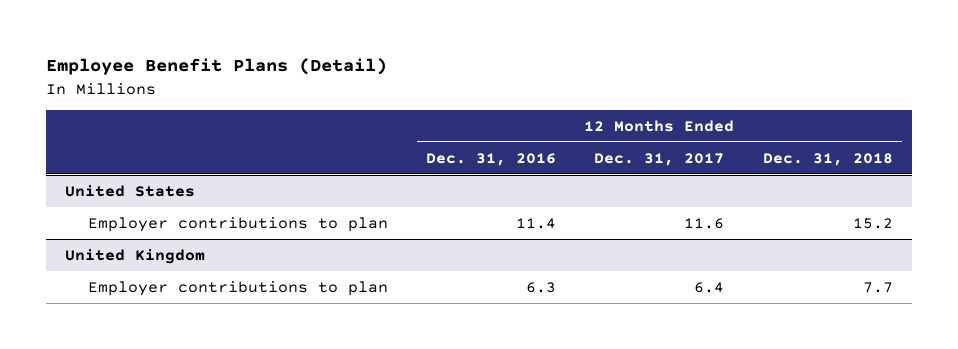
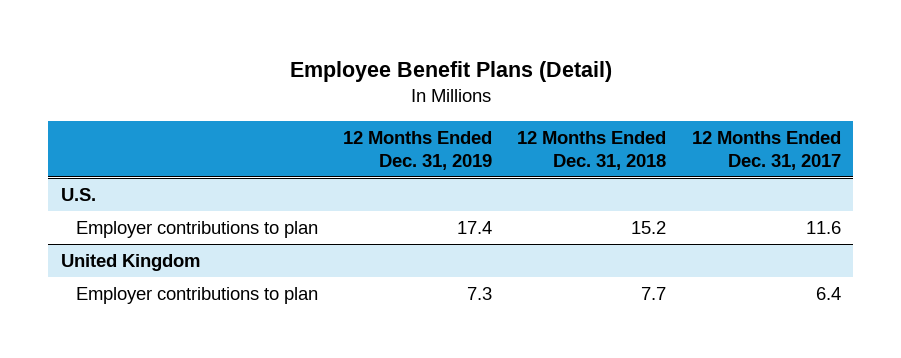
- | 12 Months Ended Dec. 31, 2016 | 12 Months Ended Dec. 31, 2017 | 12 Months Ended Dec. 31, 2018
+ | 12 Months Ended Dec. 31, 2019 | 12 Months Ended Dec. 31, 2018 | 12 Months Ended Dec. 31, 2017
- United States
+ U.S.

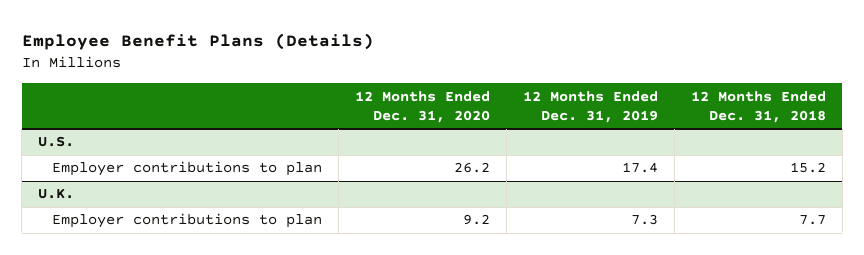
- Employee Benefit Plans (Detail)
+ Employee Benefit Plans (Details)
- | 12 Months Ended Dec. 31, 2019 | 12 Months Ended Dec. 31, 2018 | 12 Months Ended Dec. 31, 2017
+ | 12 Months Ended Dec. 31, 2020 | 12 Months Ended Dec. 31, 2019 | 12 Months Ended Dec. 31, 2018
- United Kingdom
+ U.K.

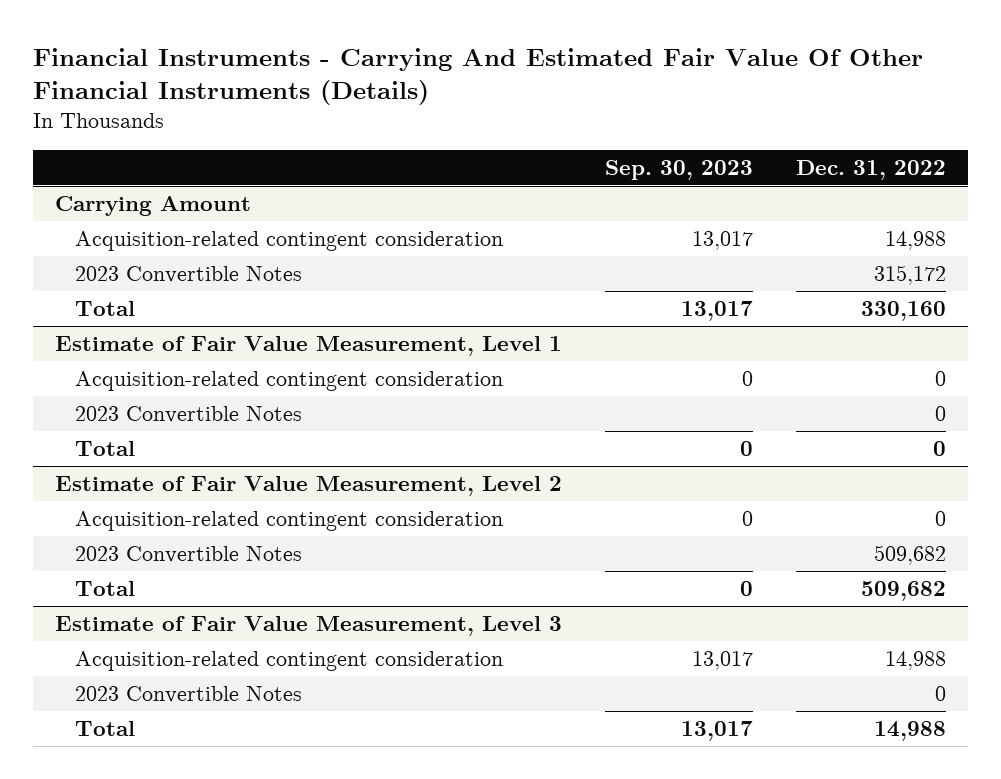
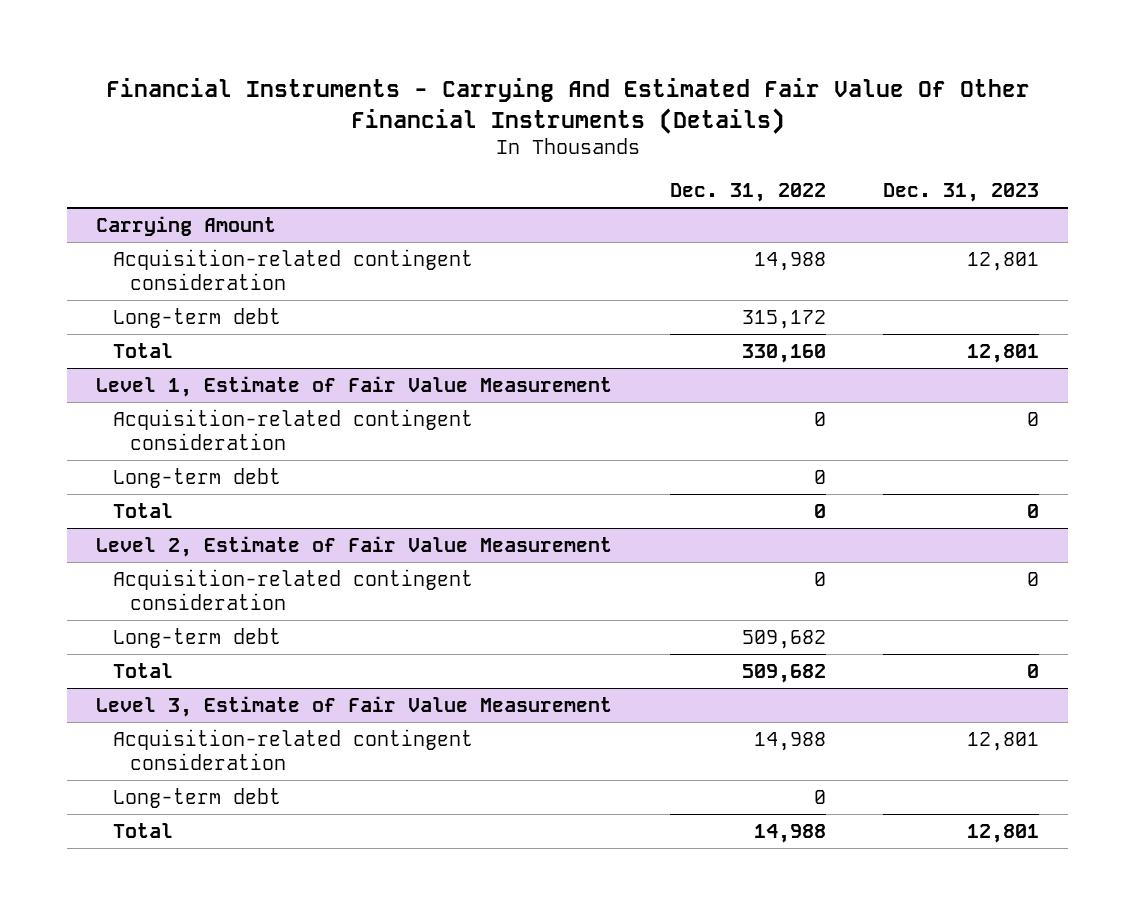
- | Sep. 30, 2023 | Dec. 31, 2022
+ | Dec. 31, 2022 | Dec. 31, 2023
@ Carrying Amount
- 2023 Convertible Notes | | 315,172
+ Long-term debt | 315,172 |
- Estimate of Fair Value Measurement, Level 1
+ Level 1, Estimate of Fair Value Measurement
- 2023 Convertible Notes | | 0
+ Long-term debt | 0 |
- Estimate of Fair Value Measurement, Level 2
+ Level 2, Estimate of Fair Value Measurement
- 2023 Convertible Notes | | 509,682
+ Long-term debt | 509,682 |
- Estimate of Fair Value Measurement, Level 3
+ Level 3, Estimate of Fair Value Measurement
- 2023 Convertible Notes | | 0
+ Long-term debt | 0 |

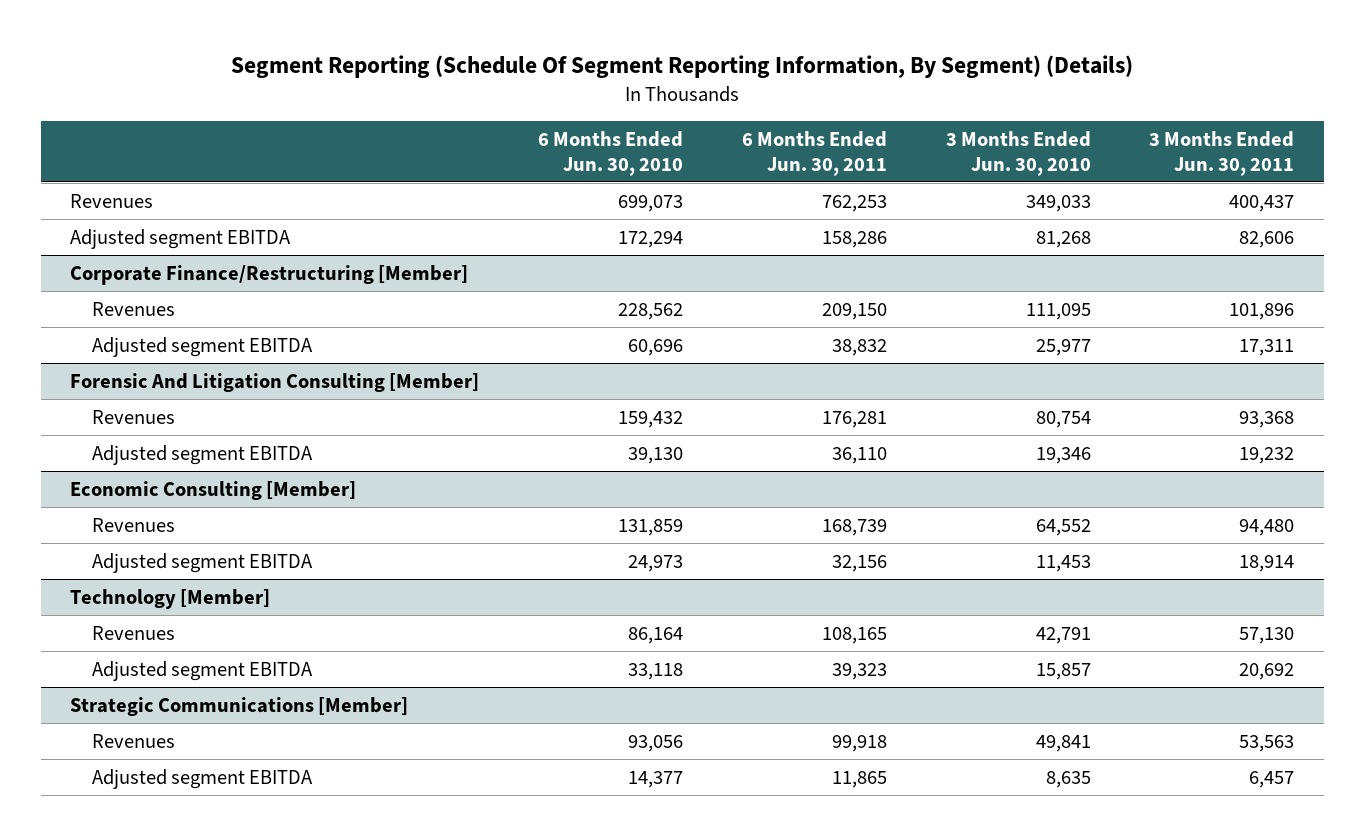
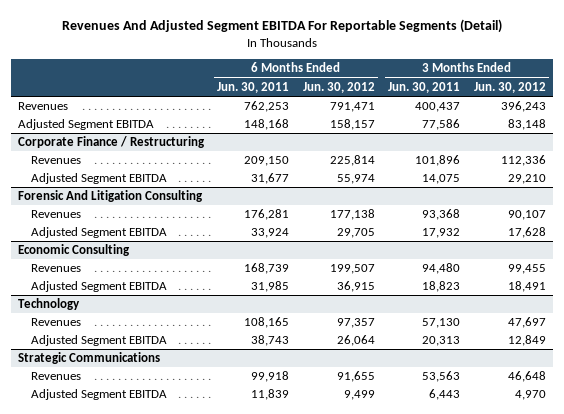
- Segment Reporting (Schedule Of Segment Reporting Information, By Segment) (Details)
+ Revenues And Adjusted Segment EBITDA For Reportable Segments (Detail)
- | 6 Months Ended Jun. 30, 2010 | 6 Months Ended Jun. 30, 2011 | 3 Months Ended Jun. 30, 2010 | 3 Months Ended Jun. 30, 2011
+ | 6 Months Ended Jun. 30, 2011 | 6 Months Ended Jun. 30, 2012 | 3 Months Ended Jun. 30, 2011 | 3 Months Ended Jun. 30, 2012
- Adjusted segment EBITDA | 172,294 | 158,286 | 81,268 | 82,606
- Corporate Finance/Restructuring [Member]
+ Adjusted Segment EBITDA | 148,168 | 158,157 | 77,586 | 83,148
+ Corporate Finance / Restructuring
- Adjusted segment EBITDA | 60,696 | 38,832 | 25,977 | 17,311
- Forensic And Litigation Consulting [Member]
+ Adjusted Segment EBITDA | 31,677 | 55,974 | 14,075 | 29,210
+ Forensic And Litigation Consulting
- Adjusted segment EBITDA | 39,130 | 36,110 | 19,346 | 19,232
- Economic Consulting [Member]
+ Adjusted Segment EBITDA | 33,924 | 29,705 | 17,932 | 17,628
+ Economic Consulting
- Adjusted segment EBITDA | 24,973 | 32,156 | 11,453 | 18,914
- Technology [Member]
+ Adjusted Segment EBITDA | 31,985 | 36,915 | 18,823 | 18,491
+ Technology
- Adjusted segment EBITDA | 33,118 | 39,323 | 15,857 | 20,692
- Strategic Communications [Member]
+ Adjusted Segment EBITDA | 38,743 | 26,064 | 20,313 | 12,849
+ Strategic Communications
- Adjusted segment EBITDA | 14,377 | 11,865 | 8,635 | 6,457
+ Adjusted Segment EBITDA | 11,839 | 9,499 | 6,443 | 4,970

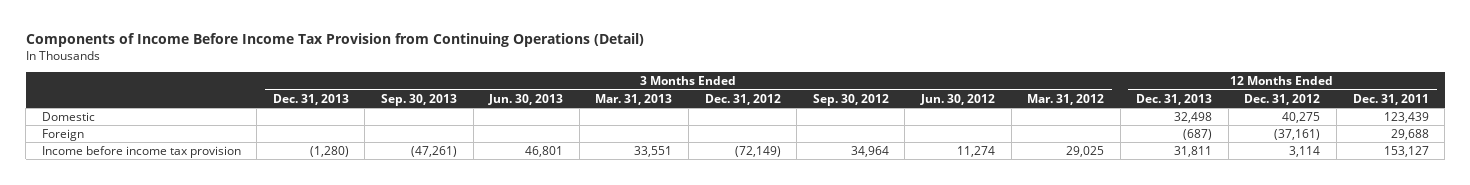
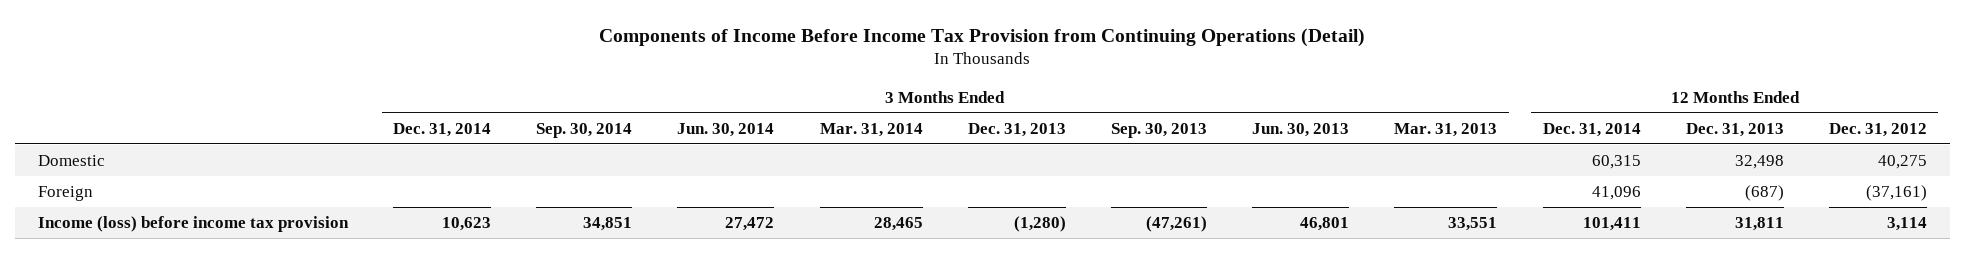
- | 3 Months Ended Dec. 31, 2013 | 3 Months Ended Sep. 30, 2013 | 3 Months Ended Jun. 30, 2013 | 3 Months Ended Mar. 31, 2013 | 3 Months Ended Dec. 31, 2012 | 3 Months Ended Sep. 30, 2012 | 3 Months Ended Jun. 30, 2012 | 3 Months Ended Mar. 31, 2012 | 12 Months Ended Dec. 31, 2013 | 12 Months Ended Dec. 31, 2012 | 12 Months Ended Dec. 31, 2011
+ | 3 Months Ended Dec. 31, 2014 | 3 Months Ended Sep. 30, 2014 | 3 Months Ended Jun. 30, 2014 | 3 Months Ended Mar. 31, 2014 | 3 Months Ended Dec. 31, 2013 | 3 Months Ended Sep. 30, 2013 | 3 Months Ended Jun. 30, 2013 | 3 Months Ended Mar. 31, 2013 | 12 Months Ended Dec. 31, 2014 | 12 Months Ended Dec. 31, 2013 | 12 Months Ended Dec. 31, 2012
- Income before income tax provision | (1,280) | (47,261) | 46,801 | 33,551 | (72,149) | 34,964 | 11,274 | 29,025 | 31,811 | 3,114 | 153,127
+ Income (loss) before income tax provision | 10,623 | 34,851 | 27,472 | 28,465 | (1,280) | (47,261) | 46,801 | 33,551 | 101,411 | 31,811 | 3,114

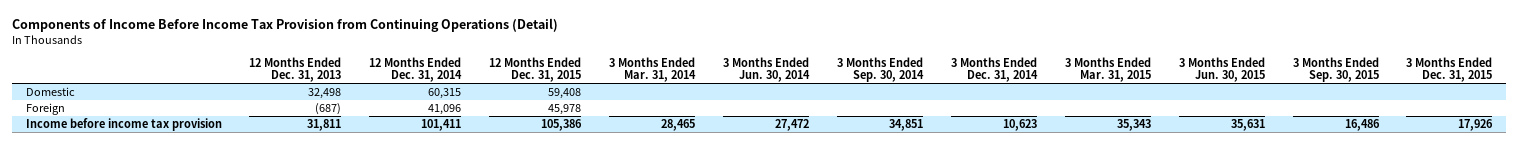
- | 3 Months Ended Dec. 31, 2014 | 3 Months Ended Sep. 30, 2014 | 3 Months Ended Jun. 30, 2014 | 3 Months Ended Mar. 31, 2014 | 3 Months Ended Dec. 31, 2013 | 3 Months Ended Sep. 30, 2013 | 3 Months Ended Jun. 30, 2013 | 3 Months Ended Mar. 31, 2013 | 12 Months Ended Dec. 31, 2014 | 12 Months Ended Dec. 31, 2013 | 12 Months Ended Dec. 31, 2012
+ | 12 Months Ended Dec. 31, 2013 | 12 Months Ended Dec. 31, 2014 | 12 Months Ended Dec. 31, 2015 | 3 Months Ended Mar. 31, 2014 | 3 Months Ended Jun. 30, 2014 | 3 Months Ended Sep. 30, 2014 | 3 Months Ended Dec. 31, 2014 | 3 Months Ended Mar. 31, 2015 | 3 Months Ended Jun. 30, 2015 | 3 Months Ended Sep. 30, 2015 | 3 Months Ended Dec. 31, 2015
- Income (loss) before income tax provision | 10,623 | 34,851 | 27,472 | 28,465 | (1,280) | (47,261) | 46,801 | 33,551 | 101,411 | 31,811 | 3,114
+ Income before income tax provision | 31,811 | 101,411 | 105,386 | 28,465 | 27,472 | 34,851 | 10,623 | 35,343 | 35,631 | 16,486 | 17,926

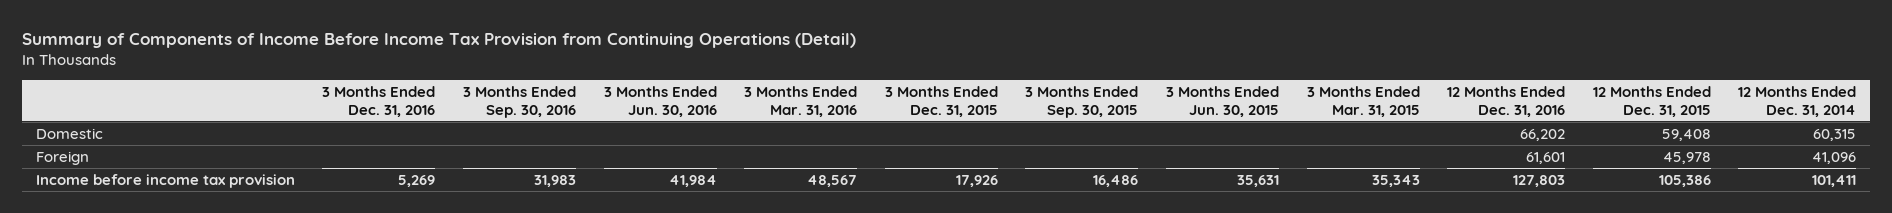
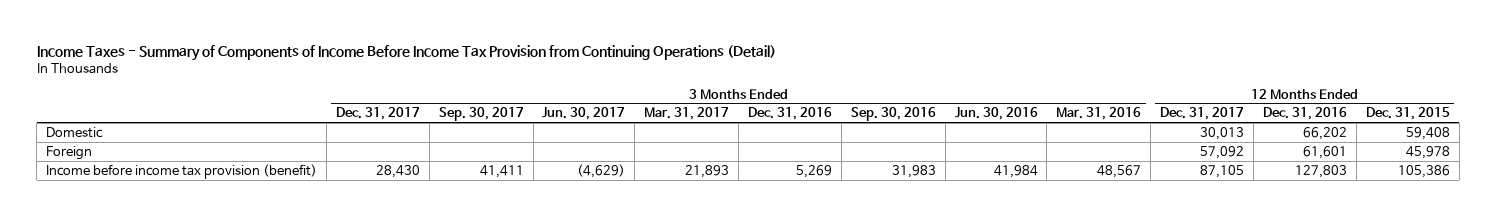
- Summary of Components of Income Before Income Tax Provision from Continuing Operations (Detail)
+ Income Taxes - Summary of Components of Income Before Income Tax Provision from Continuing Operations (Detail)
- | 3 Months Ended Dec. 31, 2016 | 3 Months Ended Sep. 30, 2016 | 3 Months Ended Jun. 30, 2016 | 3 Months Ended Mar. 31, 2016 | 3 Months Ended Dec. 31, 2015 | 3 Months Ended Sep. 30, 2015 | 3 Months Ended Jun. 30, 2015 | 3 Months Ended Mar. 31, 2015 | 12 Months Ended Dec. 31, 2016 | 12 Months Ended Dec. 31, 2015 | 12 Months Ended Dec. 31, 2014
+ | 3 Months Ended Dec. 31, 2017 | 3 Months Ended Sep. 30, 2017 | 3 Months Ended Jun. 30, 2017 | 3 Months Ended Mar. 31, 2017 | 3 Months Ended Dec. 31, 2016 | 3 Months Ended Sep. 30, 2016 | 3 Months Ended Jun. 30, 2016 | 3 Months Ended Mar. 31, 2016 | 12 Months Ended Dec. 31, 2017 | 12 Months Ended Dec. 31, 2016 | 12 Months Ended Dec. 31, 2015
- Income before income tax provision | 5,269 | 31,983 | 41,984 | 48,567 | 17,926 | 16,486 | 35,631 | 35,343 | 127,803 | 105,386 | 101,411
+ Income before income tax provision (benefit) | 28,430 | 41,411 | (4,629) | 21,893 | 5,269 | 31,983 | 41,984 | 48,567 | 87,105 | 127,803 | 105,386

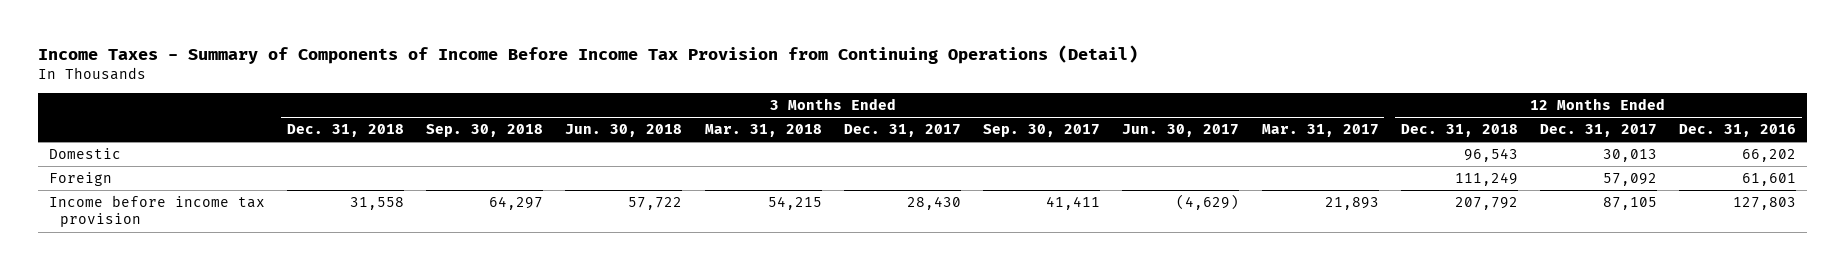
- | 3 Months Ended Dec. 31, 2017 | 3 Months Ended Sep. 30, 2017 | 3 Months Ended Jun. 30, 2017 | 3 Months Ended Mar. 31, 2017 | 3 Months Ended Dec. 31, 2016 | 3 Months Ended Sep. 30, 2016 | 3 Months Ended Jun. 30, 2016 | 3 Months Ended Mar. 31, 2016 | 12 Months Ended Dec. 31, 2017 | 12 Months Ended Dec. 31, 2016 | 12 Months Ended Dec. 31, 2015
+ | 3 Months Ended Dec. 31, 2018 | 3 Months Ended Sep. 30, 2018 | 3 Months Ended Jun. 30, 2018 | 3 Months Ended Mar. 31, 2018 | 3 Months Ended Dec. 31, 2017 | 3 Months Ended Sep. 30, 2017 | 3 Months Ended Jun. 30, 2017 | 3 Months Ended Mar. 31, 2017 | 12 Months Ended Dec. 31, 2018 | 12 Months Ended Dec. 31, 2017 | 12 Months Ended Dec. 31, 2016
- Income before income tax provision (benefit) | 28,430 | 41,411 | (4,629) | 21,893 | 5,269 | 31,983 | 41,984 | 48,567 | 87,105 | 127,803 | 105,386
+ Income before income tax provision | 31,558 | 64,297 | 57,722 | 54,215 | 28,430 | 41,411 | (4,629) | 21,893 | 207,792 | 87,105 | 127,803

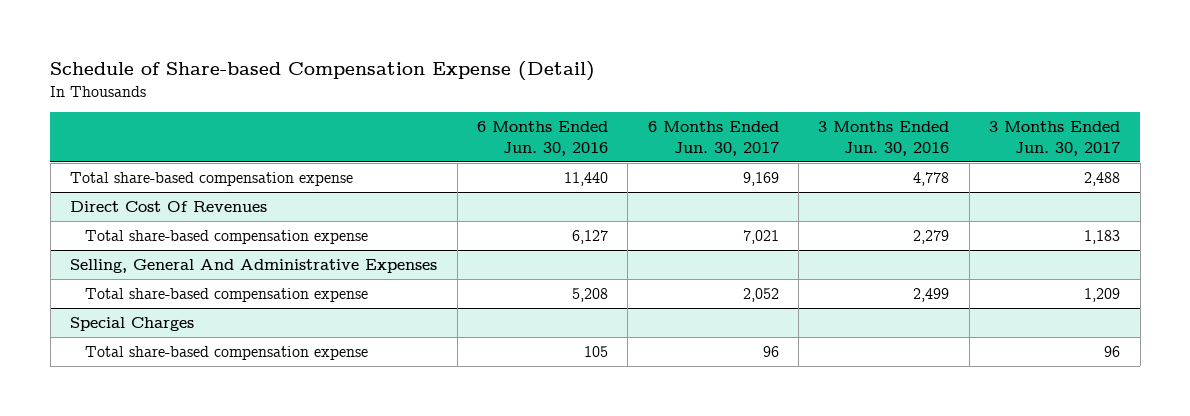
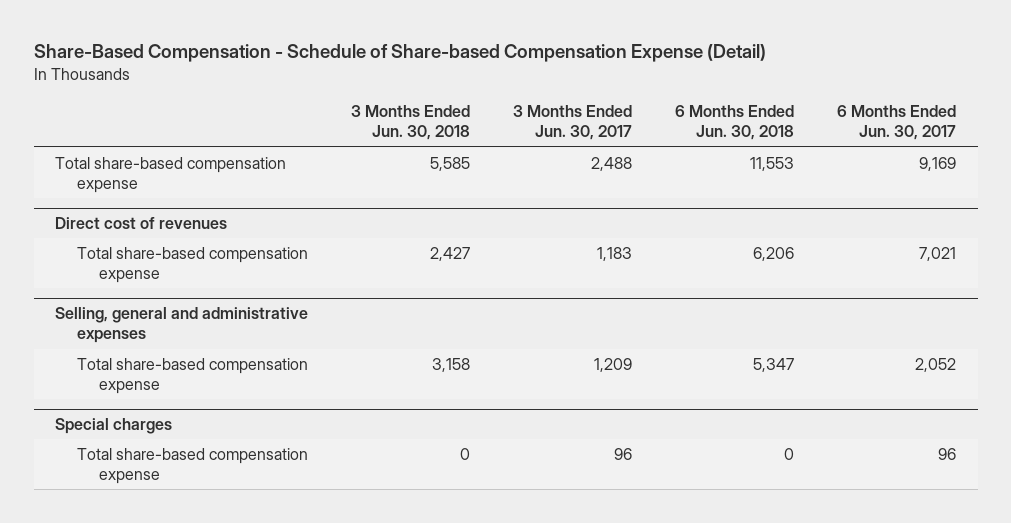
- Schedule of Share-based Compensation Expense (Detail)
+ Share-Based Compensation - Schedule of Share-based Compensation Expense (Detail)
- | 6 Months Ended Jun. 30, 2016 | 6 Months Ended Jun. 30, 2017 | 3 Months Ended Jun. 30, 2016 | 3 Months Ended Jun. 30, 2017
+ | 3 Months Ended Jun. 30, 2018 | 3 Months Ended Jun. 30, 2017 | 6 Months Ended Jun. 30, 2018 | 6 Months Ended Jun. 30, 2017
- Direct Cost Of Revenues
+ Direct cost of revenues
- Selling, General And Administrative Expenses
+ Selling, general and administrative expenses
- Special Charges
+ Special charges

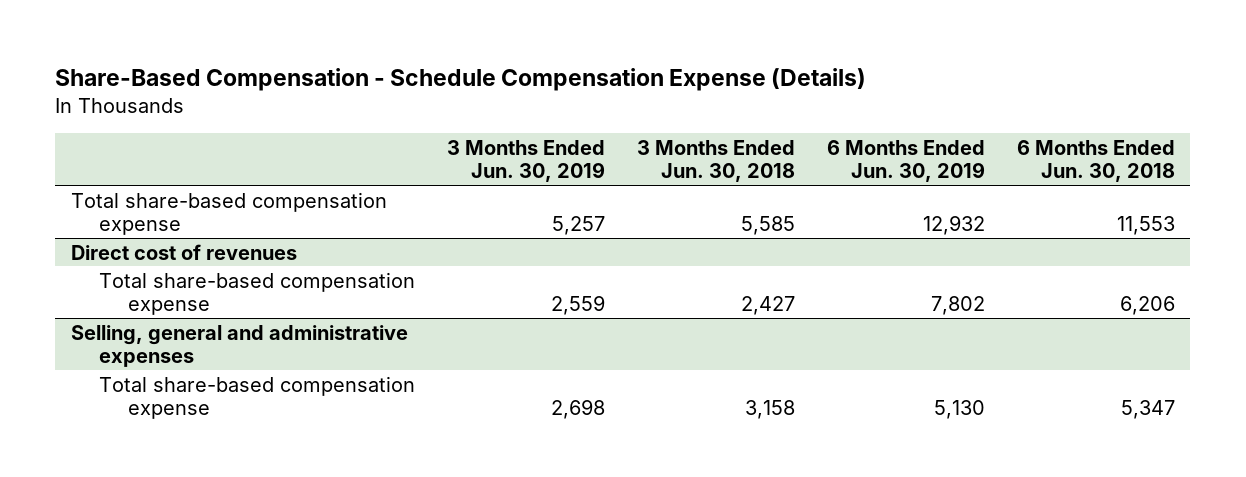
- Share-Based Compensation - Schedule of Share-based Compensation Expense (Detail)
+ Share-Based Compensation - Schedule Compensation Expense (Details)
- | 3 Months Ended Jun. 30, 2018 | 3 Months Ended Jun. 30, 2017 | 6 Months Ended Jun. 30, 2018 | 6 Months Ended Jun. 30, 2017
+ | 3 Months Ended Jun. 30, 2019 | 3 Months Ended Jun. 30, 2018 | 6 Months Ended Jun. 30, 2019 | 6 Months Ended Jun. 30, 2018
- Special charges
- Total share-based compensation expense | 0 | 96 | 0 | 96

